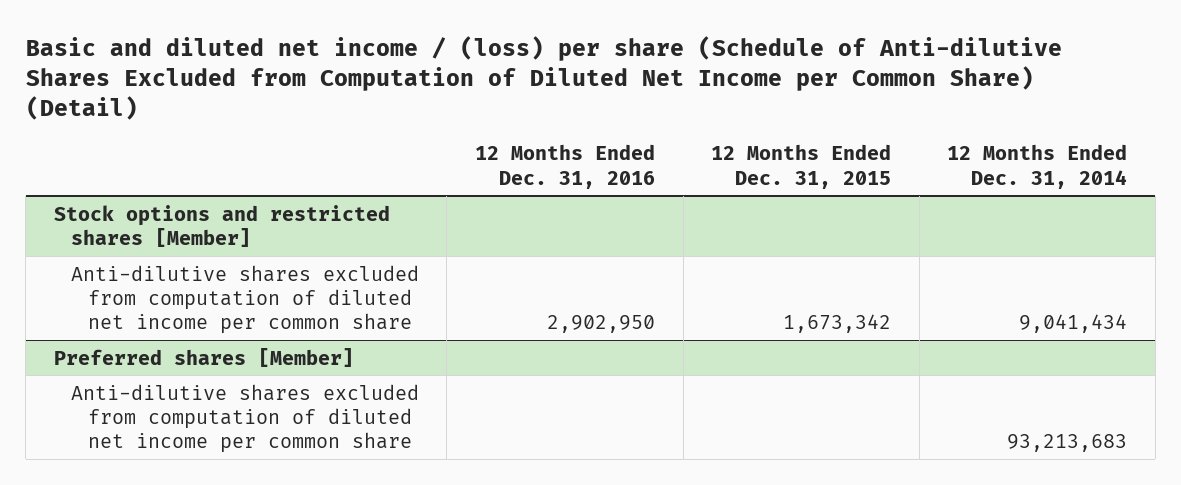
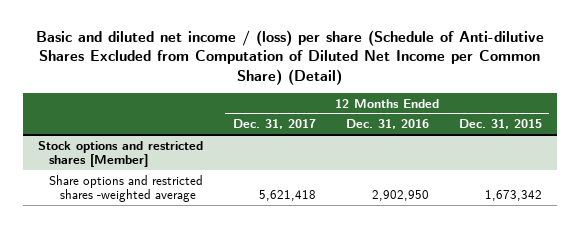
- | 12 Months Ended Dec. 31, 2016 | 12 Months Ended Dec. 31, 2015 | 12 Months Ended Dec. 31, 2014
+ | 12 Months Ended Dec. 31, 2017 | 12 Months Ended Dec. 31, 2016 | 12 Months Ended Dec. 31, 2015
@ Stock options and restricted shares [Member]
- Anti-dilutive shares excluded from computation of diluted net income per common share | 2,902,950 | 1,673,342 | 9,041,434
- Preferred shares [Member]
- Anti-dilutive shares excluded from computation of diluted net income per common share | | | 93,213,683
@ Stock options and restricted shares [Member]
+ Share options and restricted shares -weighted average | 5,621,418 | 2,902,950 | 1,673,342

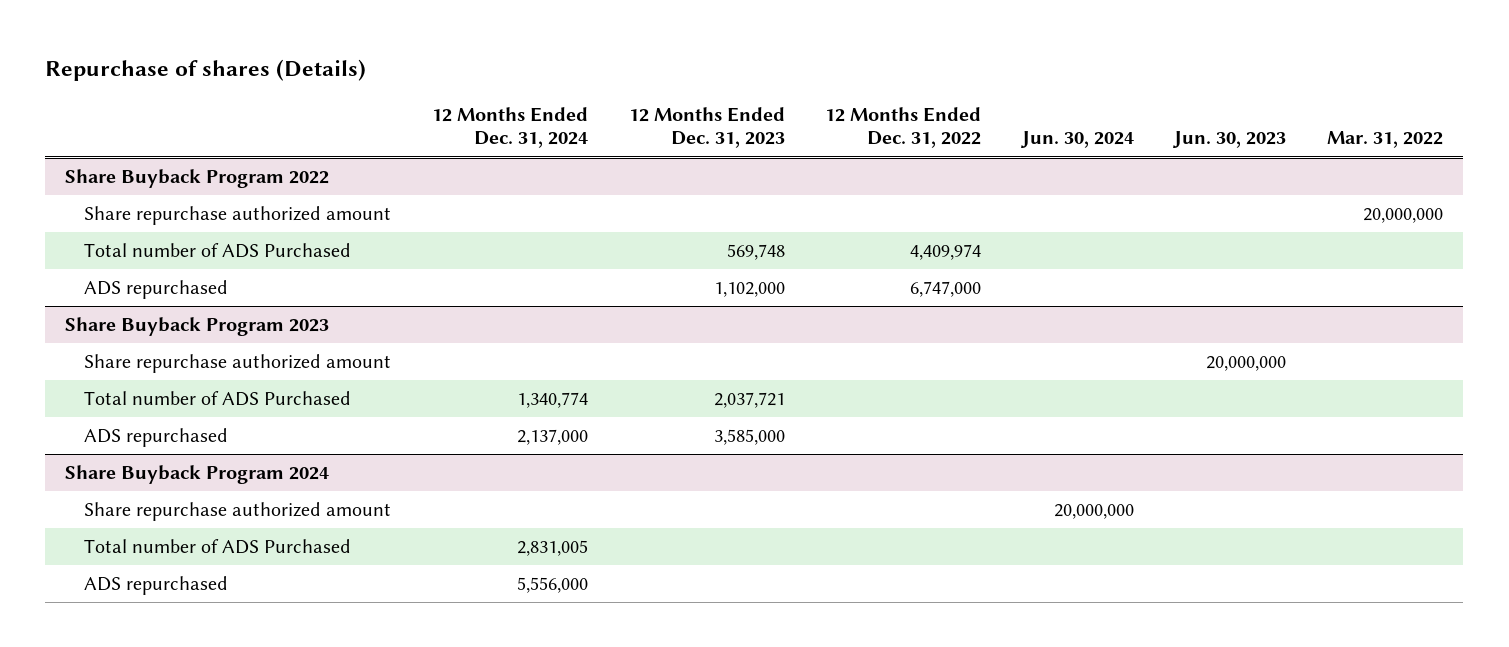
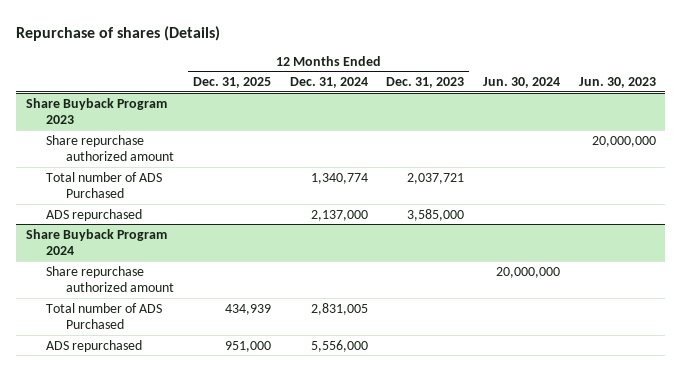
- | 12 Months Ended Dec. 31, 2024 | 12 Months Ended Dec. 31, 2023 | 12 Months Ended Dec. 31, 2022 | Jun. 30, 2024 | Jun. 30, 2023 | Mar. 31, 2022
+ | 12 Months Ended Dec. 31, 2025 | 12 Months Ended Dec. 31, 2024 | 12 Months Ended Dec. 31, 2023 | Jun. 30, 2024 | Jun. 30, 2023
- Share Buyback Program 2022
- Share repurchase authorized amount | | | | | | 20,000,000
- Total number of ADS Purchased | | 569,748 | 4,409,974 | | |
- ADS repurchased | | 1,102,000 | 6,747,000 | | |

